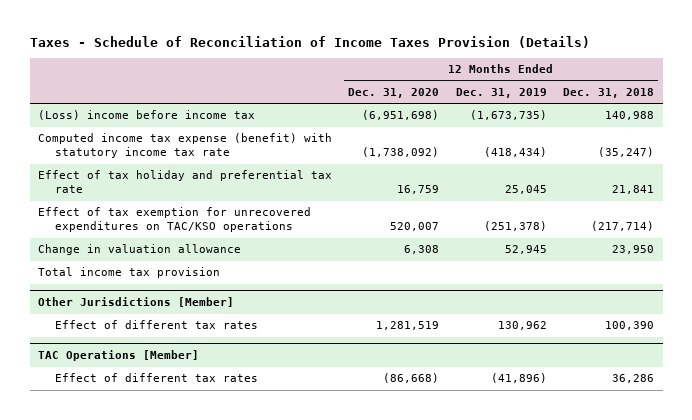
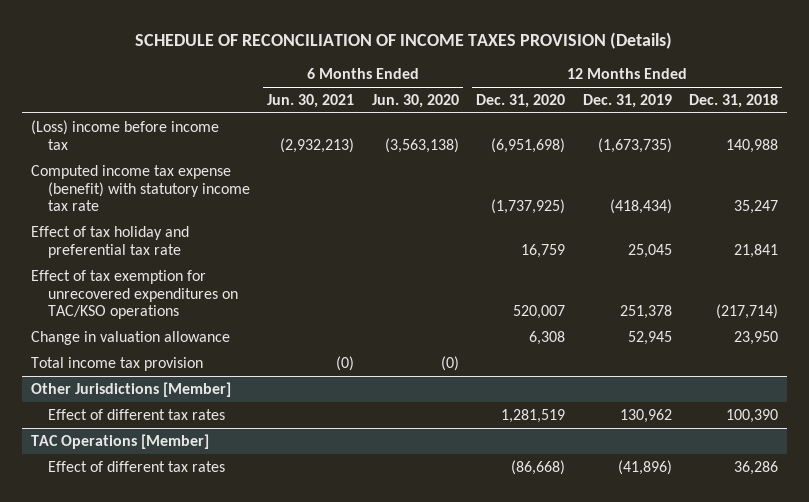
- Taxes - Schedule of Reconciliation of Income Taxes Provision (Details)
+ SCHEDULE OF RECONCILIATION OF INCOME TAXES PROVISION (Details)
- | 12 Months Ended Dec. 31, 2020 | 12 Months Ended Dec. 31, 2019 | 12 Months Ended Dec. 31, 2018
+ | 6 Months Ended Jun. 30, 2021 | 6 Months Ended Jun. 30, 2020 | 12 Months Ended Dec. 31, 2020 | 12 Months Ended Dec. 31, 2019 | 12 Months Ended Dec. 31, 2018
- Computed income tax expense (benefit) with statutory income tax rate | (1,738,092) | (418,434) | (35,247)
+ Computed income tax expense (benefit) with statutory income tax rate | | | (1,737,925) | (418,434) | 35,247
- Effect of tax exemption for unrecovered expenditures on TAC/KSO operations | 520,007 | (251,378) | (217,714)
+ Effect of tax exemption for unrecovered expenditures on TAC/KSO operations | | | 520,007 | 251,378 | (217,714)

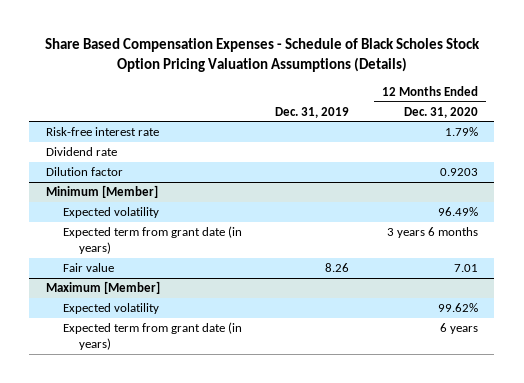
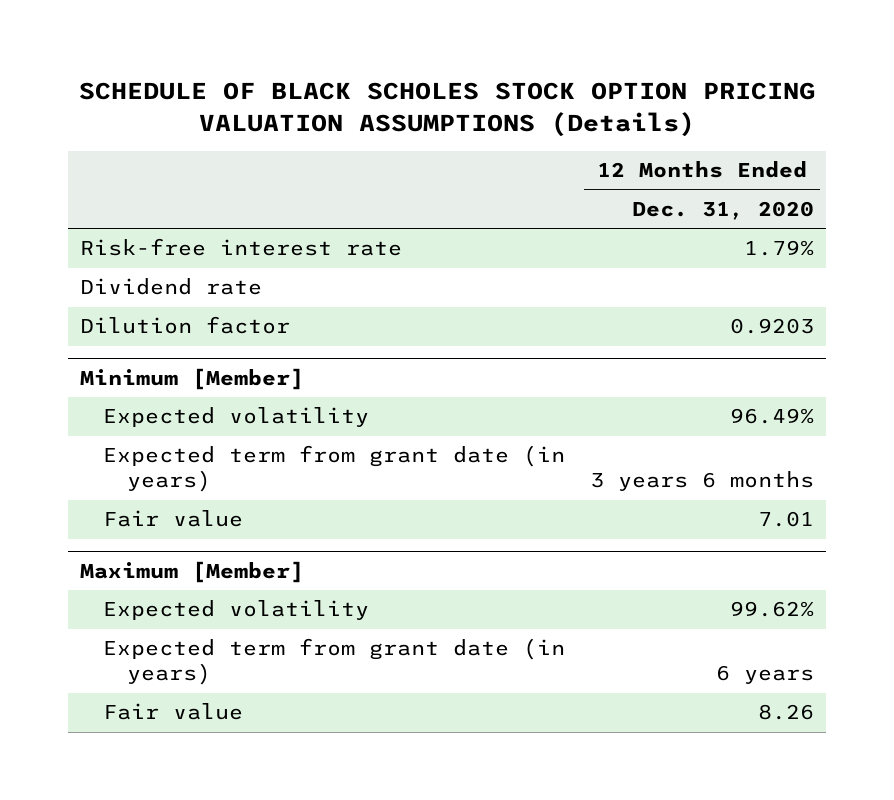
- Share Based Compensation Expenses - Schedule of Black Scholes Stock Option Pricing Valuation Assumptions (Details)
+ SCHEDULE OF BLACK SCHOLES STOCK OPTION PRICING VALUATION ASSUMPTIONS (Details)
- | Dec. 31, 2019 | 12 Months Ended Dec. 31, 2020
+ | 12 Months Ended Dec. 31, 2020
@ Maximum [Member]
+ Fair value | 8.26

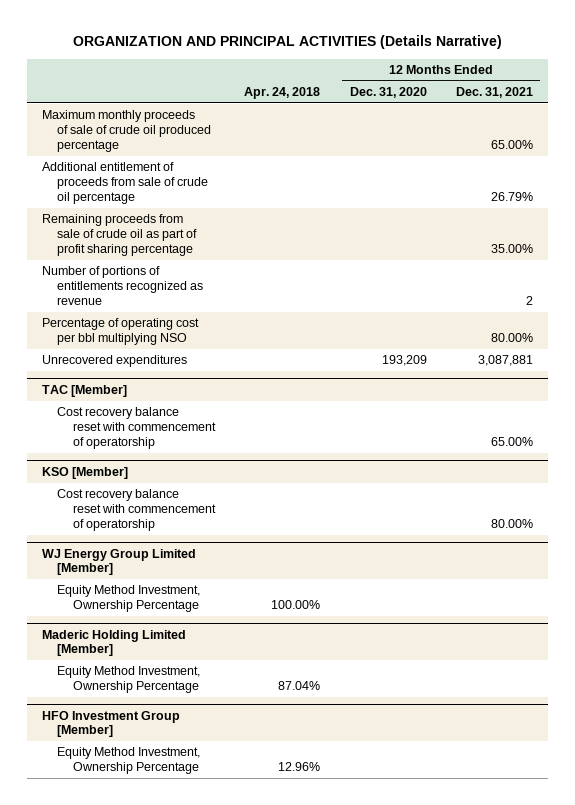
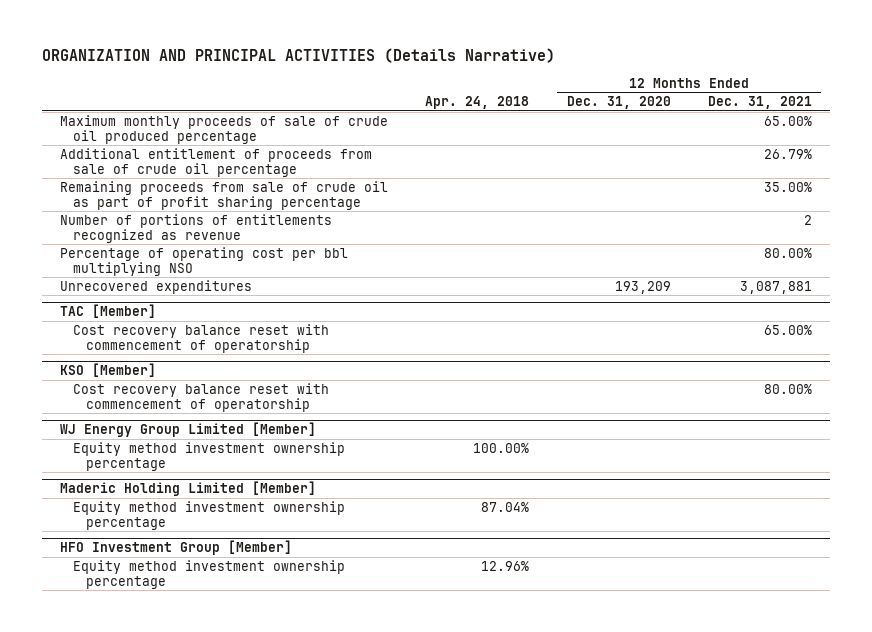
@ WJ Energy Group Limited [Member]
- Equity Method Investment, Ownership Percentage | 100.00% | |
+ Equity method investment ownership percentage | 100.00% | |
@ Maderic Holding Limited [Member]
- Equity Method Investment, Ownership Percentage | 87.04% | |
+ Equity method investment ownership percentage | 87.04% | |
@ HFO Investment Group [Member]
- Equity Method Investment, Ownership Percentage | 12.96% | |
+ Equity method investment ownership percentage | 12.96% | |

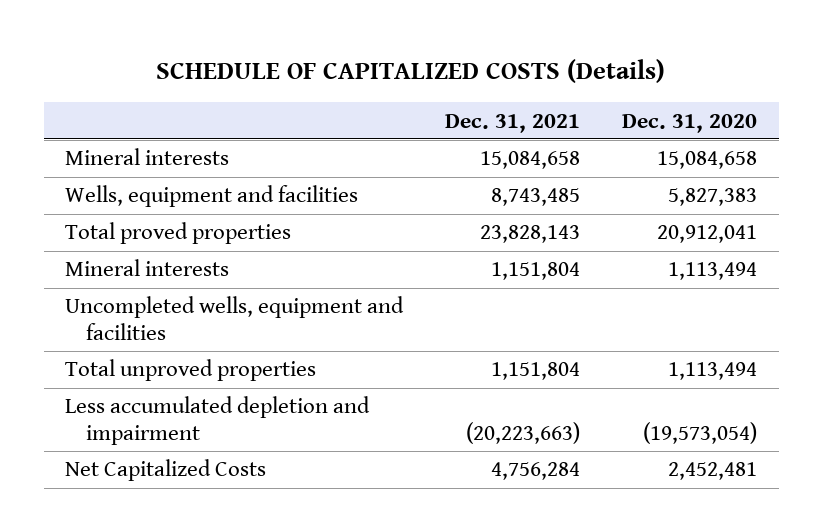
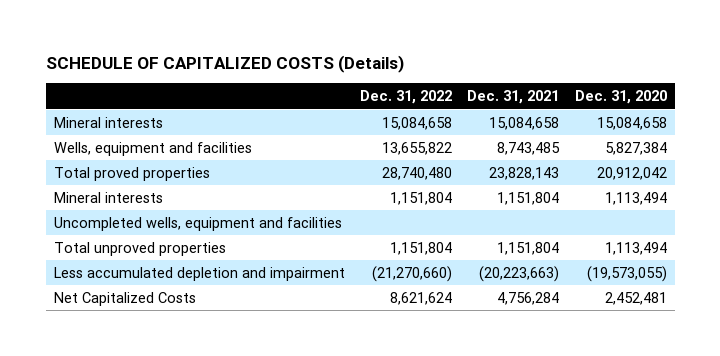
- | Dec. 31, 2021 | Dec. 31, 2020
+ | Dec. 31, 2022 | Dec. 31, 2021 | Dec. 31, 2020
- Wells, equipment and facilities | 8,743,485 | 5,827,383
- Total proved properties | 23,828,143 | 20,912,041
+ Wells, equipment and facilities | 13,655,822 | 8,743,485 | 5,827,384
+ Total proved properties | 28,740,480 | 23,828,143 | 20,912,042
- Less accumulated depletion and impairment | (20,223,663) | (19,573,054)
+ Less accumulated depletion and impairment | (21,270,660) | (20,223,663) | (19,573,055)

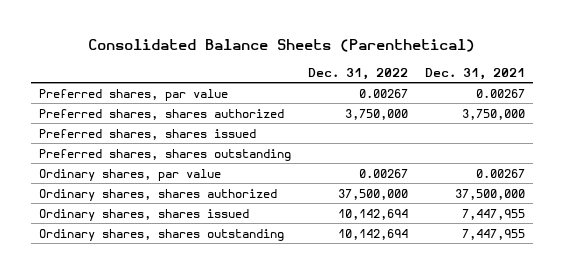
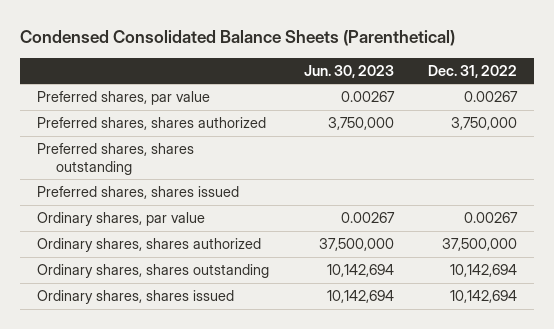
- Consolidated Balance Sheets (Parenthetical)
+ Condensed Consolidated Balance Sheets (Parenthetical)
- | Dec. 31, 2022 | Dec. 31, 2021
+ | Jun. 30, 2023 | Dec. 31, 2022
moved down: Preferred shares, shares issued
moved down: Ordinary shares, shares issued | 10,142,694 | 10,142,694

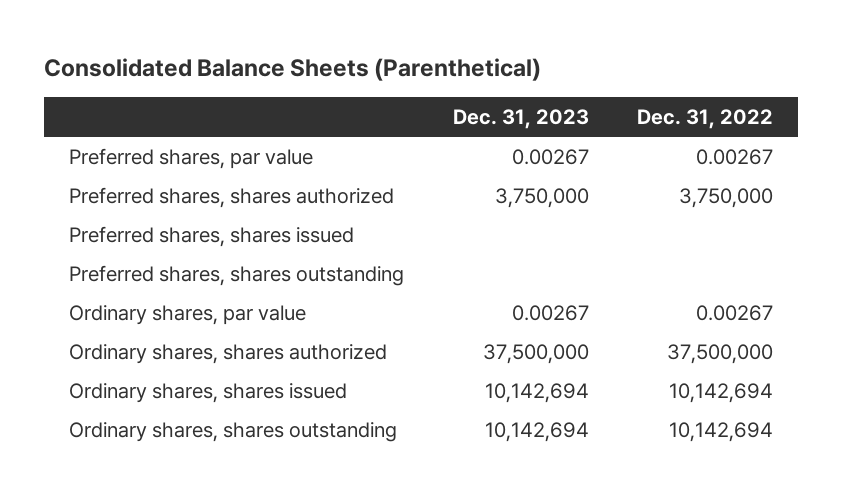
- Condensed Consolidated Balance Sheets (Parenthetical)
+ Consolidated Balance Sheets (Parenthetical)
- | Jun. 30, 2023 | Dec. 31, 2022
+ | Dec. 31, 2023 | Dec. 31, 2022
moved down: Preferred shares, shares outstanding
moved down: Ordinary shares, shares outstanding | 10,142,694 | 10,142,694

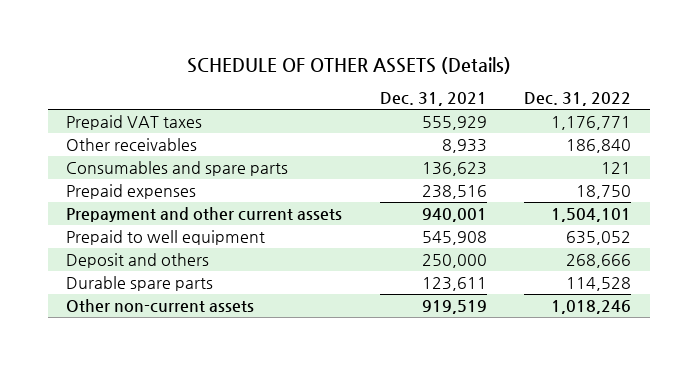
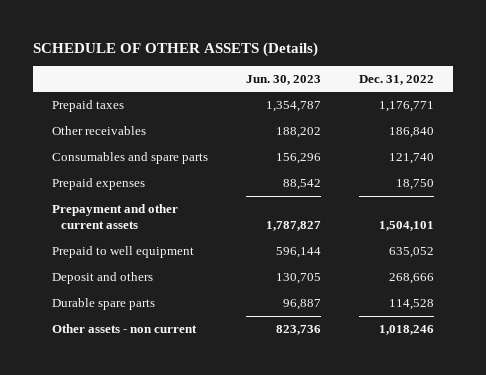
- | Dec. 31, 2021 | Dec. 31, 2022
+ | Jun. 30, 2023 | Dec. 31, 2022
- Prepaid VAT taxes | 555,929 | 1,176,771
+ Prepaid taxes | 1,354,787 | 1,176,771
- Consumables and spare parts | 136,623 | 121
+ Consumables and spare parts | 156,296 | 121,740
- Other non-current assets | 919,519 | 1,018,246
+ Other assets - non current | 823,736 | 1,018,246

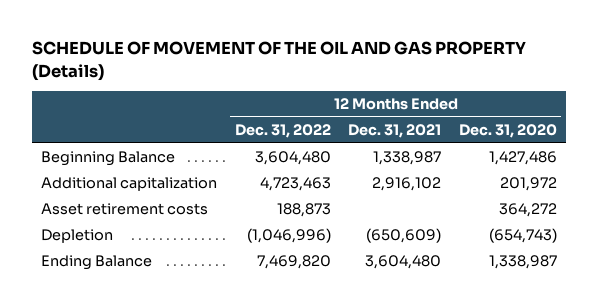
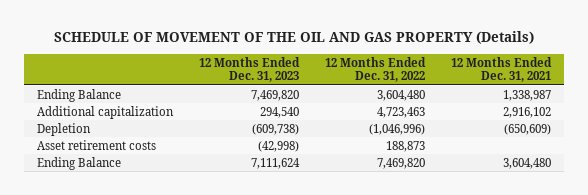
- | 12 Months Ended Dec. 31, 2022 | 12 Months Ended Dec. 31, 2021 | 12 Months Ended Dec. 31, 2020
+ | 12 Months Ended Dec. 31, 2023 | 12 Months Ended Dec. 31, 2022 | 12 Months Ended Dec. 31, 2021
- Beginning Balance | 3,604,480 | 1,338,987 | 1,427,486
+ Ending Balance | 7,469,820 | 3,604,480 | 1,338,987
moved down: Asset retirement costs | (42,998) | 188,873 |

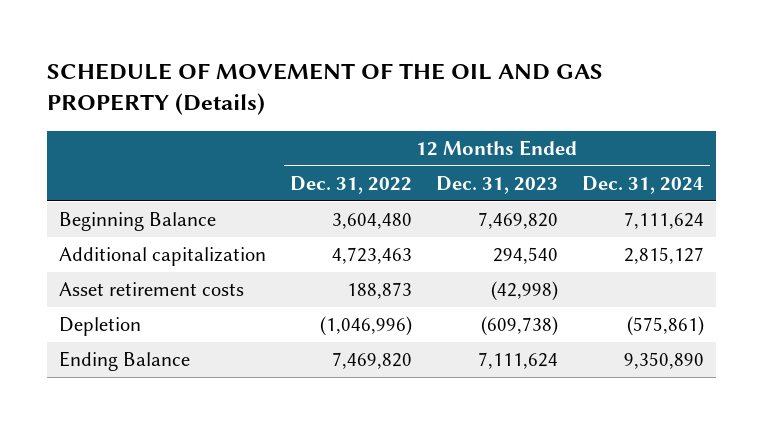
- | 12 Months Ended Dec. 31, 2023 | 12 Months Ended Dec. 31, 2022 | 12 Months Ended Dec. 31, 2021
+ | 12 Months Ended Dec. 31, 2022 | 12 Months Ended Dec. 31, 2023 | 12 Months Ended Dec. 31, 2024
- Ending Balance | 7,469,820 | 3,604,480 | 1,338,987
+ Beginning Balance | 3,604,480 | 7,469,820 | 7,111,624
moved down: Depletion | (1,046,996) | (609,738) | (575,861)

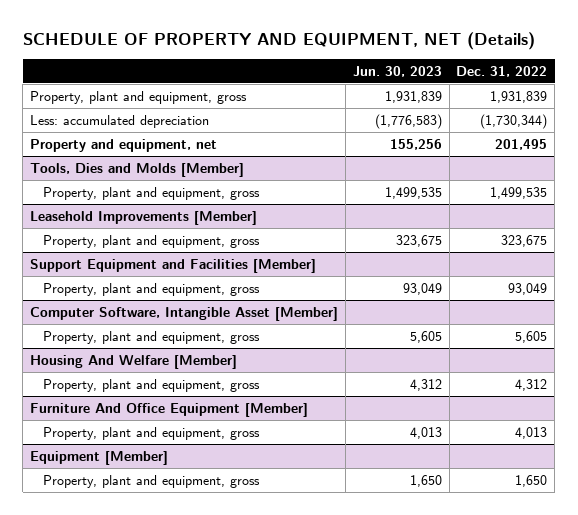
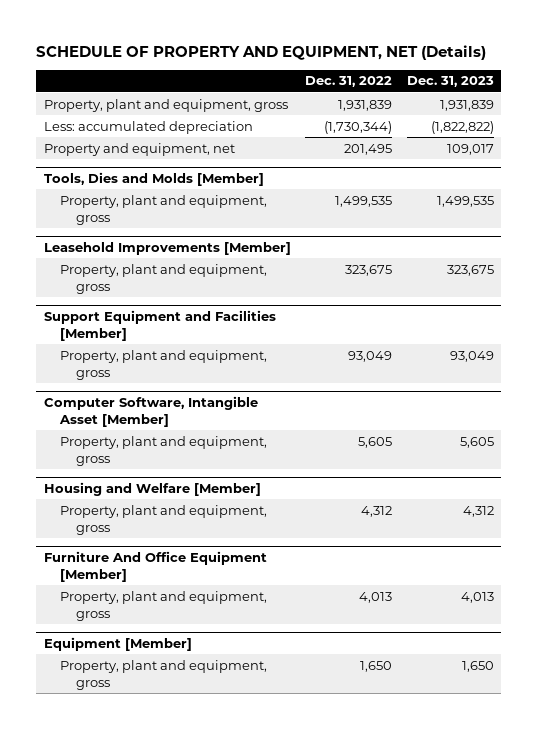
- | Jun. 30, 2023 | Dec. 31, 2022
+ | Dec. 31, 2022 | Dec. 31, 2023
- Housing And Welfare [Member]
+ Housing and Welfare [Member]

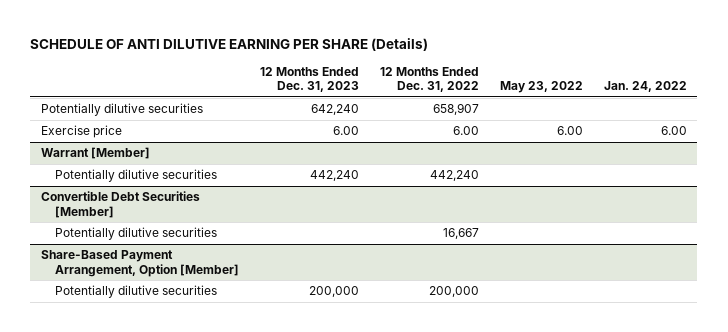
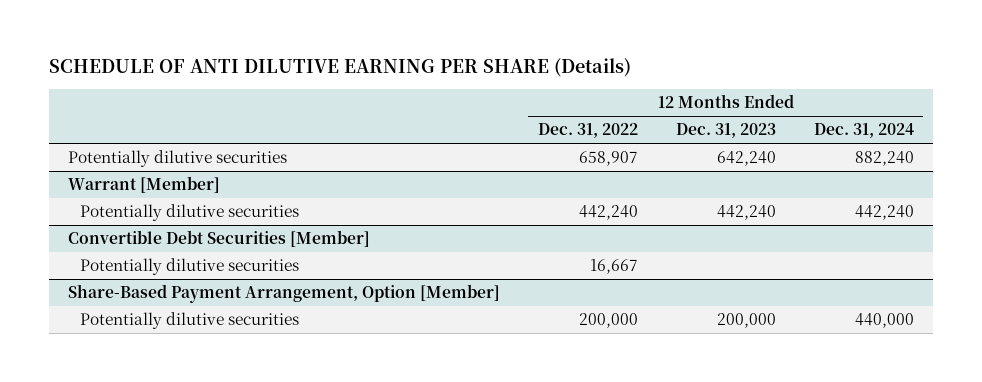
- | 12 Months Ended Dec. 31, 2023 | 12 Months Ended Dec. 31, 2022 | May 23, 2022 | Jan. 24, 2022
+ | 12 Months Ended Dec. 31, 2022 | 12 Months Ended Dec. 31, 2023 | 12 Months Ended Dec. 31, 2024
- Exercise price | 6.00 | 6.00 | 6.00 | 6.00

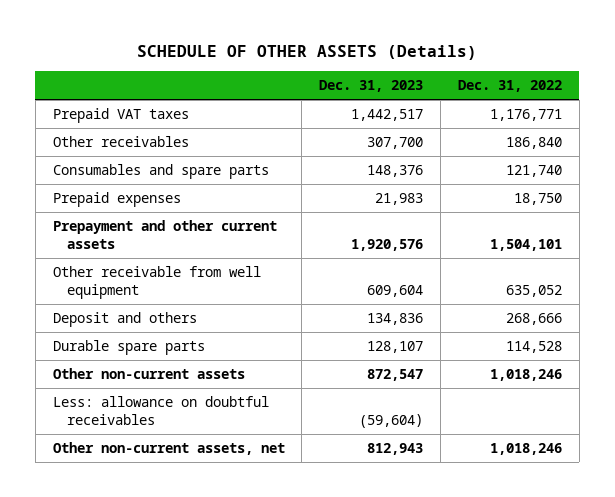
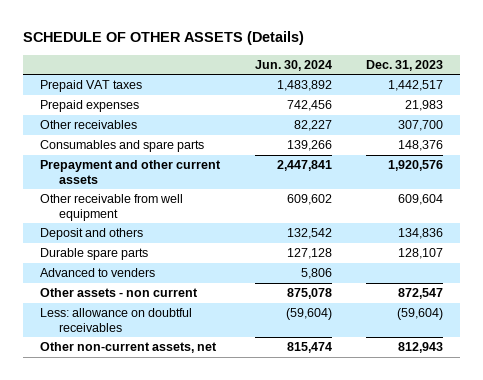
- | Dec. 31, 2023 | Dec. 31, 2022
+ | Jun. 30, 2024 | Dec. 31, 2023
moved up: Prepaid expenses | 742,456 | 21,983
- Other non-current assets | 872,547 | 1,018,246
+ Advanced to venders | 5,806 |
+ Other assets - non current | 875,078 | 872,547

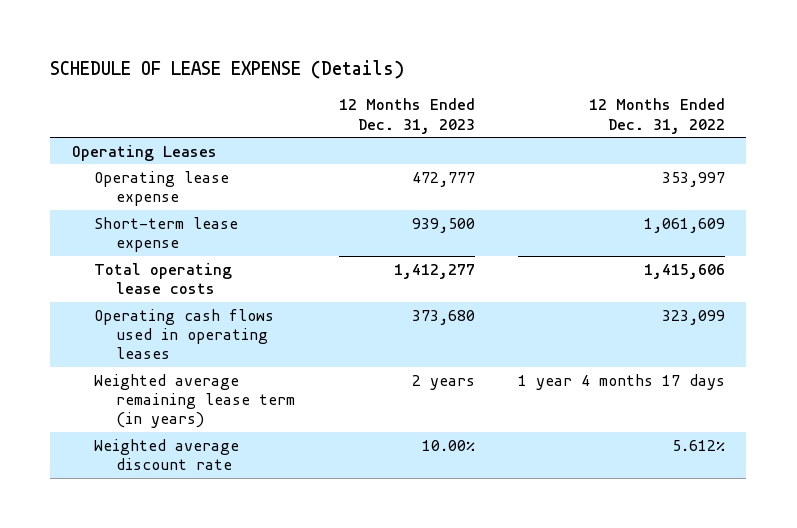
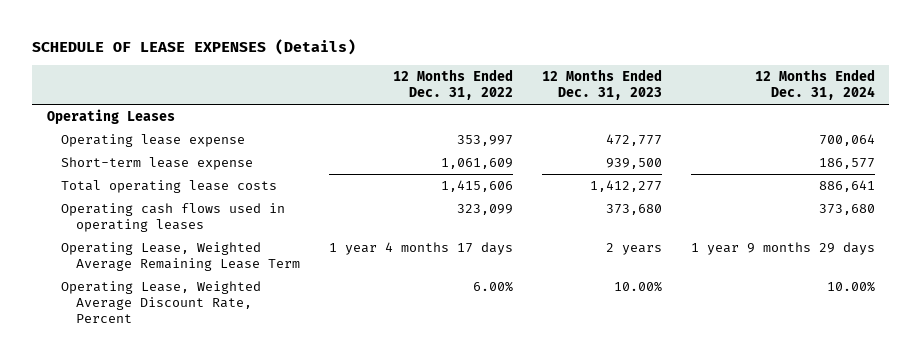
- SCHEDULE OF LEASE EXPENSE (Details)
+ SCHEDULE OF LEASE EXPENSES (Details)
- | 12 Months Ended Dec. 31, 2023 | 12 Months Ended Dec. 31, 2022
+ | 12 Months Ended Dec. 31, 2022 | 12 Months Ended Dec. 31, 2023 | 12 Months Ended Dec. 31, 2024
- Weighted average remaining lease term (in years) | 2 years | 1 year 4 months 17 days
- Weighted average discount rate | 10.00% | 5.612%
+ Operating Lease, Weighted Average Remaining Lease Term | 1 year 4 months 17 days | 2 years | 1 year 9 months 29 days
+ Operating Lease, Weighted Average Discount Rate, Percent | 6.00% | 10.00% | 10.00%

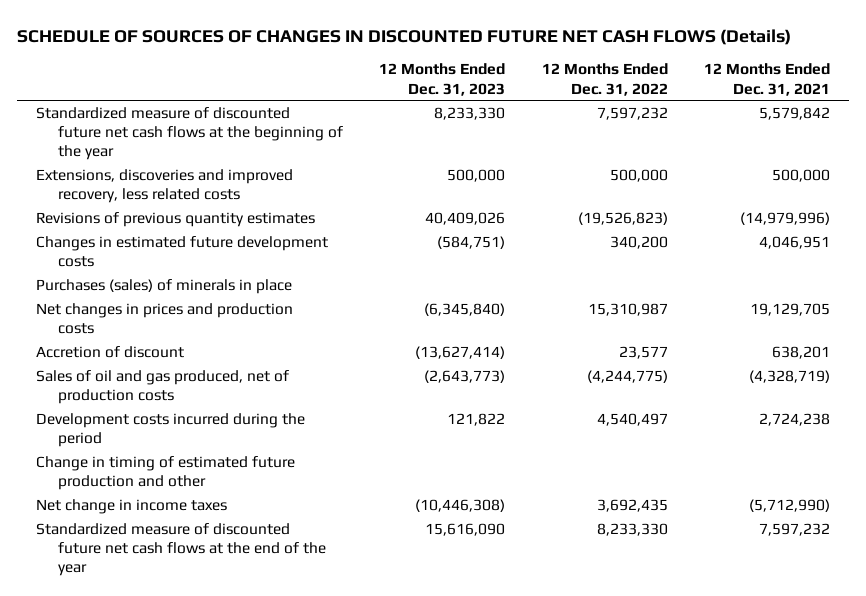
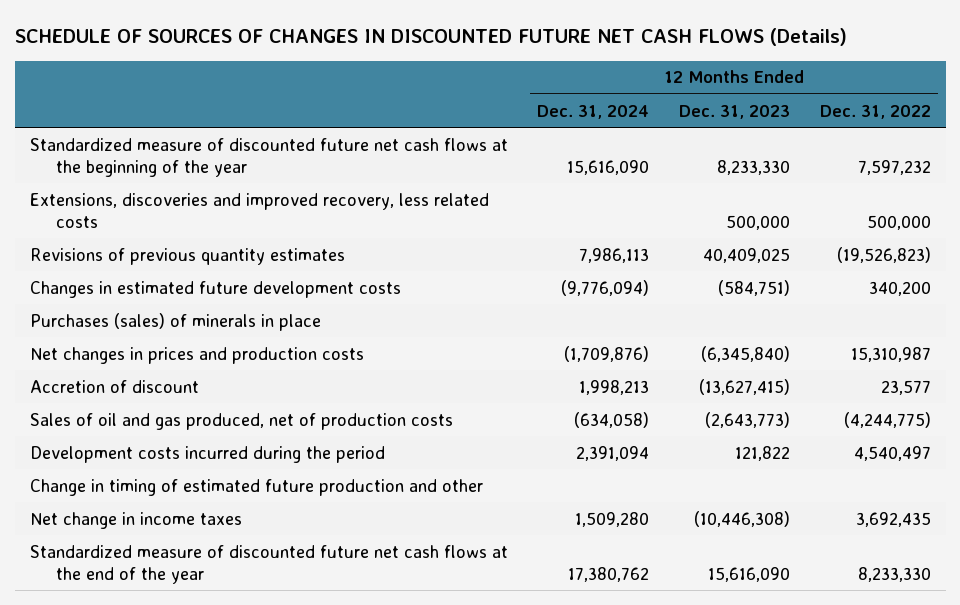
- | 12 Months Ended Dec. 31, 2023 | 12 Months Ended Dec. 31, 2022 | 12 Months Ended Dec. 31, 2021
+ | 12 Months Ended Dec. 31, 2024 | 12 Months Ended Dec. 31, 2023 | 12 Months Ended Dec. 31, 2022
- Revisions of previous quantity estimates | 40,409,026 | (19,526,823) | (14,979,996)
+ Revisions of previous quantity estimates | 7,986,113 | 40,409,025 | (19,526,823)
- Accretion of discount | (13,627,414) | 23,577 | 638,201
+ Accretion of discount | 1,998,213 | (13,627,415) | 23,577

